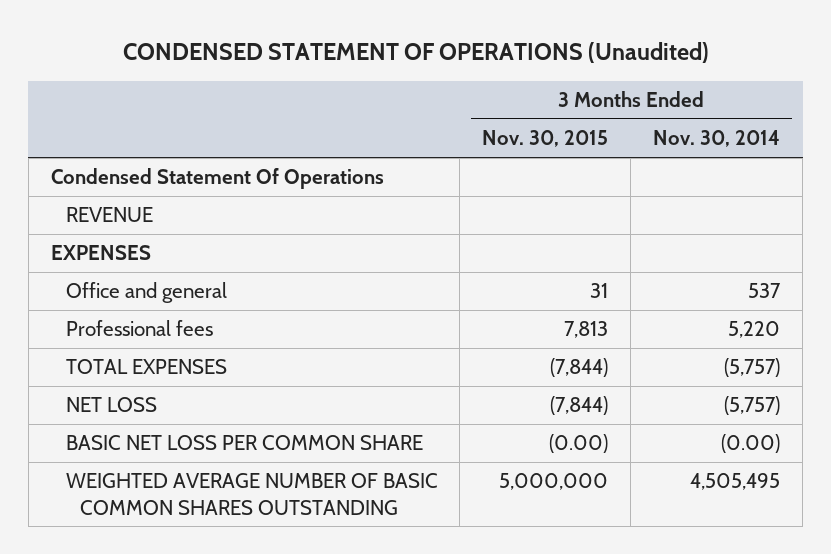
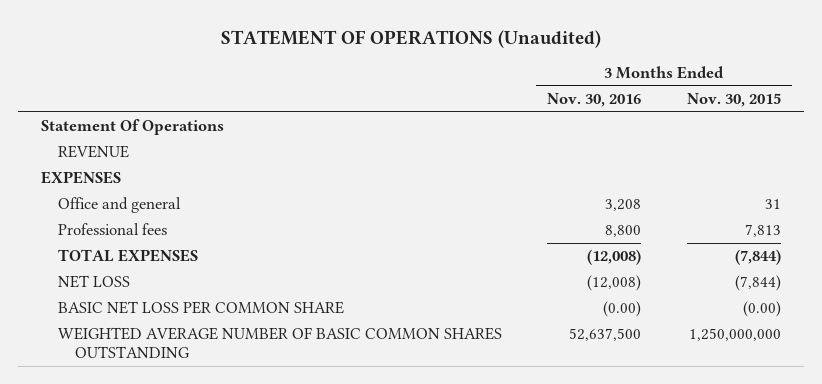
- CONDENSED STATEMENT OF OPERATIONS (Unaudited)
+ STATEMENT OF OPERATIONS (Unaudited)
- | 3 Months Ended Nov. 30, 2015 | 3 Months Ended Nov. 30, 2014
+ | 3 Months Ended Nov. 30, 2016 | 3 Months Ended Nov. 30, 2015
- Condensed Statement Of Operations
+ Statement Of Operations
- WEIGHTED AVERAGE NUMBER OF BASIC COMMON SHARES OUTSTANDING | 5,000,000 | 4,505,495
+ WEIGHTED AVERAGE NUMBER OF BASIC COMMON SHARES OUTSTANDING | 52,637,500 | 1,250,000,000

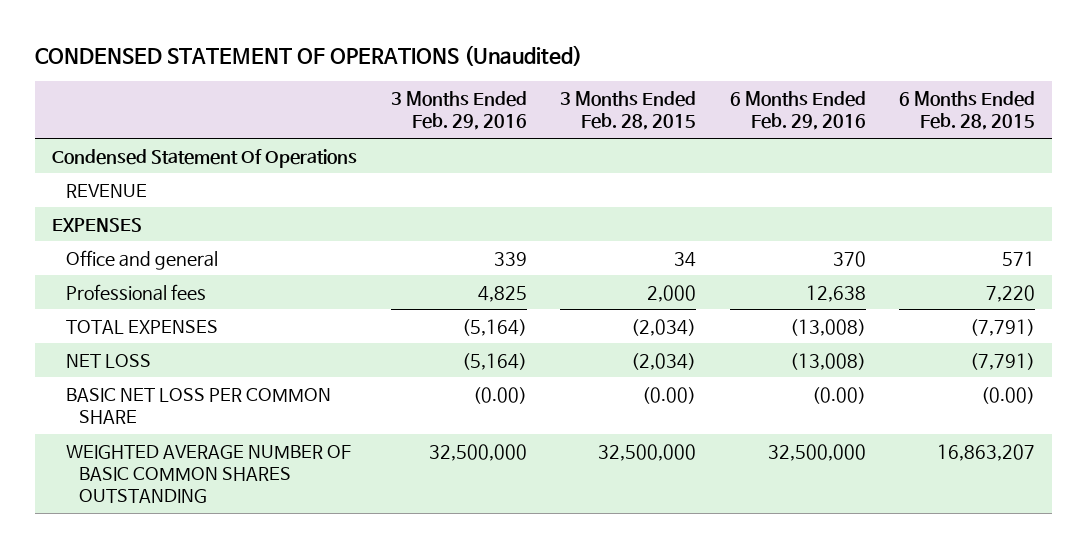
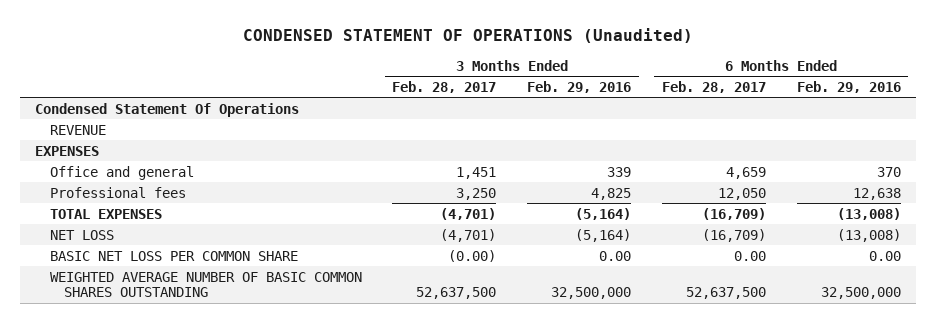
- | 3 Months Ended Feb. 29, 2016 | 3 Months Ended Feb. 28, 2015 | 6 Months Ended Feb. 29, 2016 | 6 Months Ended Feb. 28, 2015
+ | 3 Months Ended Feb. 28, 2017 | 3 Months Ended Feb. 29, 2016 | 6 Months Ended Feb. 28, 2017 | 6 Months Ended Feb. 29, 2016
- BASIC NET LOSS PER COMMON SHARE | (0.00) | (0.00) | (0.00) | (0.00)
+ BASIC NET LOSS PER COMMON SHARE | (0.00) | 0.00 | 0.00 | 0.00

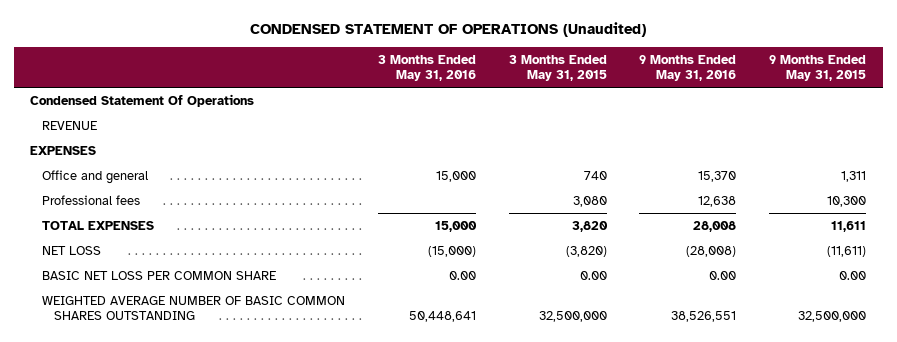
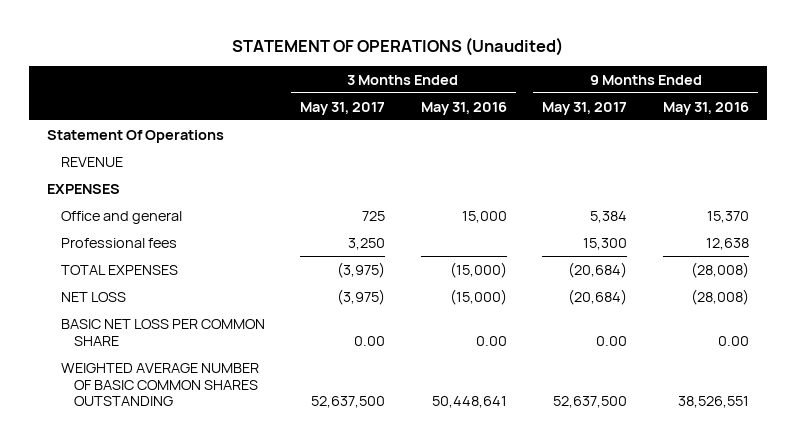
- CONDENSED STATEMENT OF OPERATIONS (Unaudited)
+ STATEMENT OF OPERATIONS (Unaudited)
- | 3 Months Ended May 31, 2016 | 3 Months Ended May 31, 2015 | 9 Months Ended May 31, 2016 | 9 Months Ended May 31, 2015
+ | 3 Months Ended May 31, 2017 | 3 Months Ended May 31, 2016 | 9 Months Ended May 31, 2017 | 9 Months Ended May 31, 2016
- Condensed Statement Of Operations
+ Statement Of Operations
- TOTAL EXPENSES | 15,000 | 3,820 | 28,008 | 11,611
+ TOTAL EXPENSES | (3,975) | (15,000) | (20,684) | (28,008)

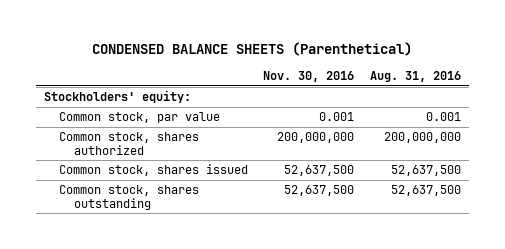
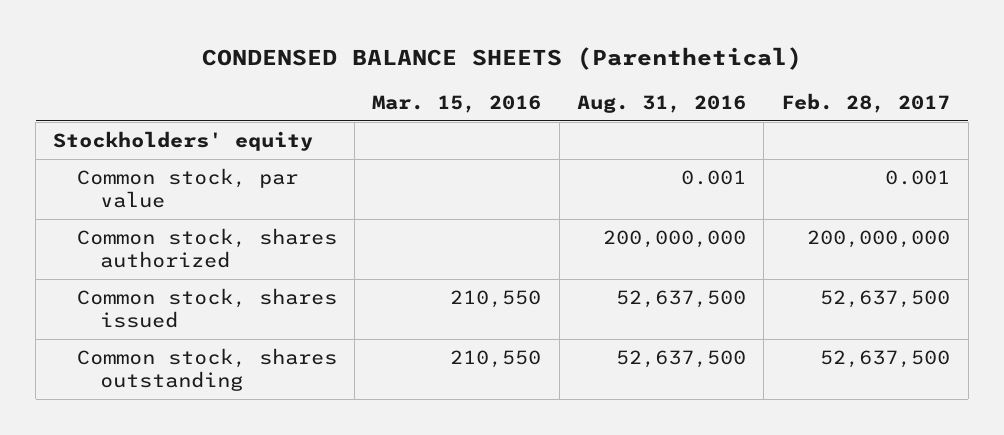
- | Nov. 30, 2016 | Aug. 31, 2016
+ | Mar. 15, 2016 | Aug. 31, 2016 | Feb. 28, 2017
- Stockholders' equity:
+ Stockholders' equity

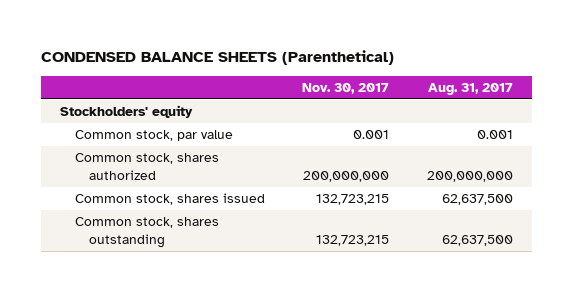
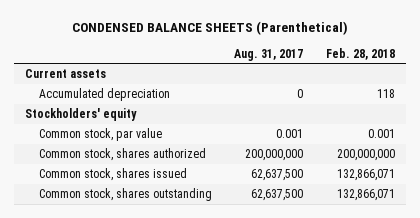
- | Nov. 30, 2017 | Aug. 31, 2017
+ | Aug. 31, 2017 | Feb. 28, 2018
+ Current assets
+ Accumulated depreciation | 0 | 118

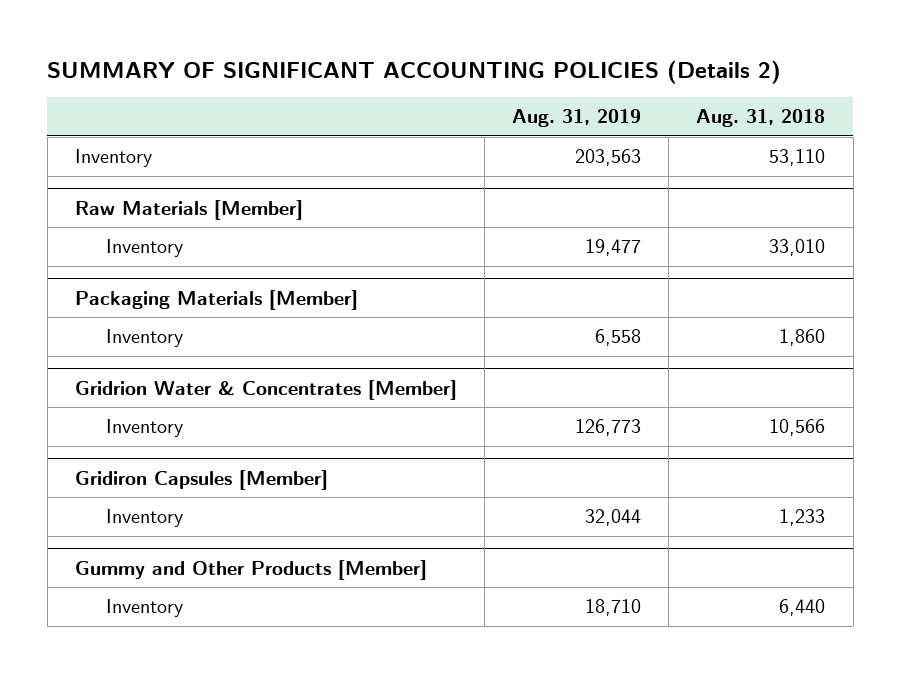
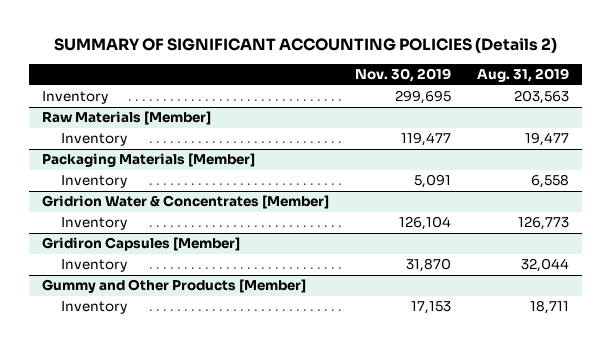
- | Aug. 31, 2019 | Aug. 31, 2018
+ | Nov. 30, 2019 | Aug. 31, 2019
@ Gummy and Other Products [Member]
- Inventory | 18,710 | 6,440
+ Inventory | 17,153 | 18,711

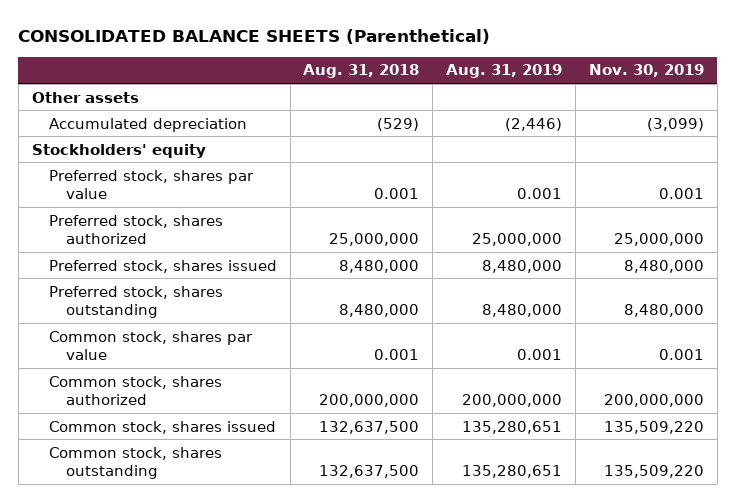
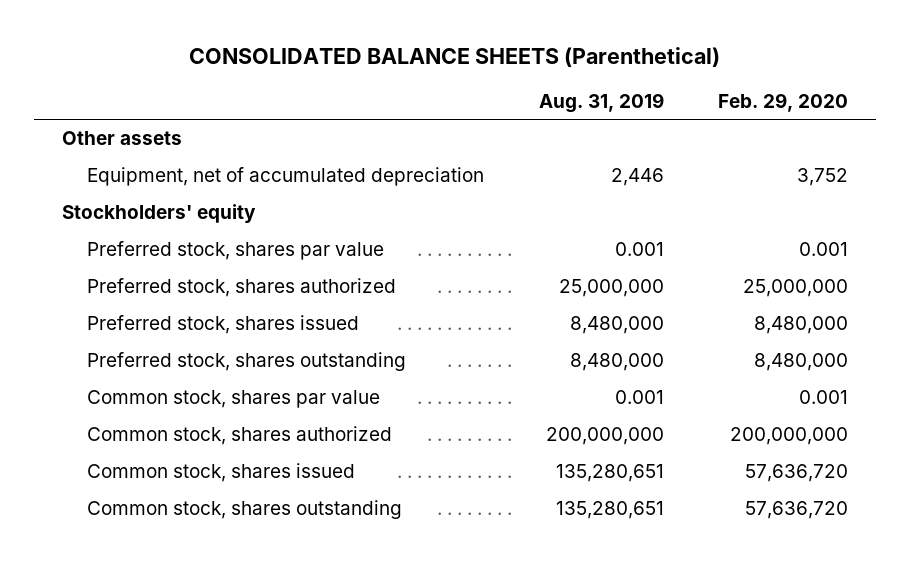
- | Aug. 31, 2018 | Aug. 31, 2019 | Nov. 30, 2019
+ | Aug. 31, 2019 | Feb. 29, 2020
- Accumulated depreciation | (529) | (2,446) | (3,099)
+ Equipment, net of accumulated depreciation | 2,446 | 3,752

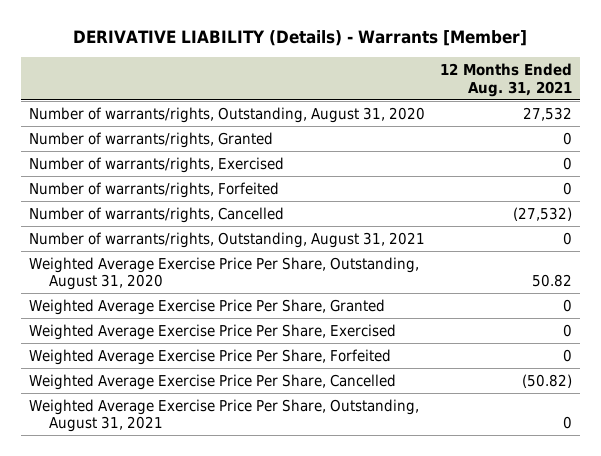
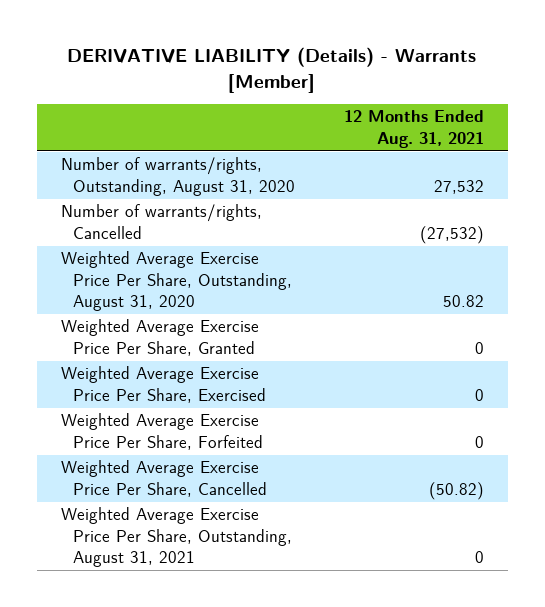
- Number of warrants/rights, Granted | 0
- Number of warrants/rights, Exercised | 0
- Number of warrants/rights, Forfeited | 0
- Number of warrants/rights, Outstanding, August 31, 2021 | 0

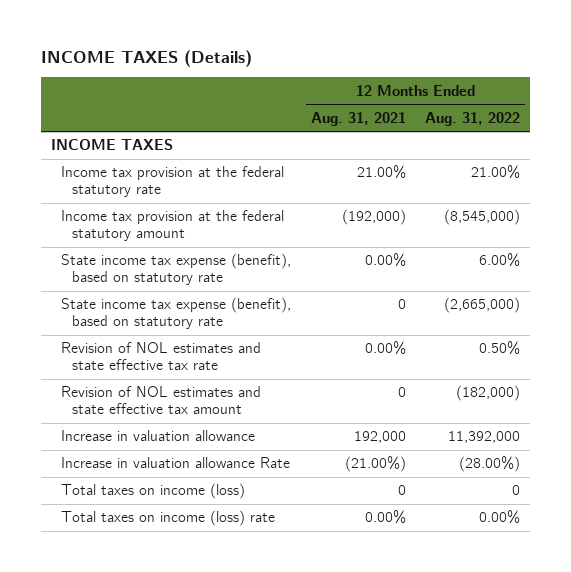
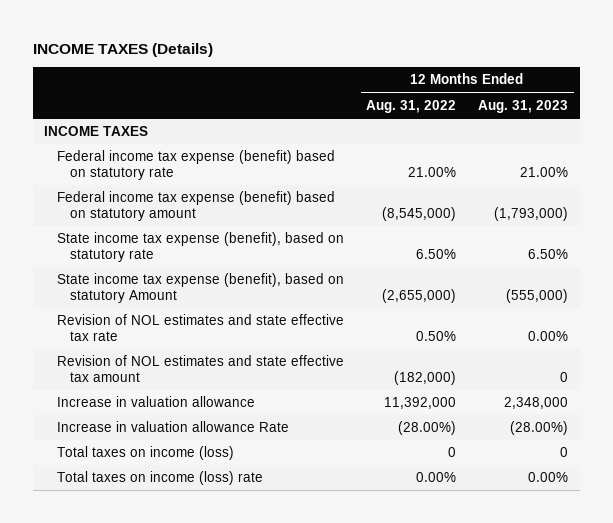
- | 12 Months Ended Aug. 31, 2021 | 12 Months Ended Aug. 31, 2022
+ | 12 Months Ended Aug. 31, 2022 | 12 Months Ended Aug. 31, 2023
- Income tax provision at the federal statutory rate | 21.00% | 21.00%
- Income tax provision at the federal statutory amount | (192,000) | (8,545,000)
- State income tax expense (benefit), based on statutory rate | 0.00% | 6.00%
- State income tax expense (benefit), based on statutory rate | 0 | (2,665,000)
+ Federal income tax expense (benefit) based on statutory rate | 21.00% | 21.00%
+ Federal income tax expense (benefit) based on statutory amount | (8,545,000) | (1,793,000)
+ State income tax expense (benefit), based on statutory rate | 6.50% | 6.50%
+ State income tax expense (benefit), based on statutory Amount | (2,655,000) | (555,000)

